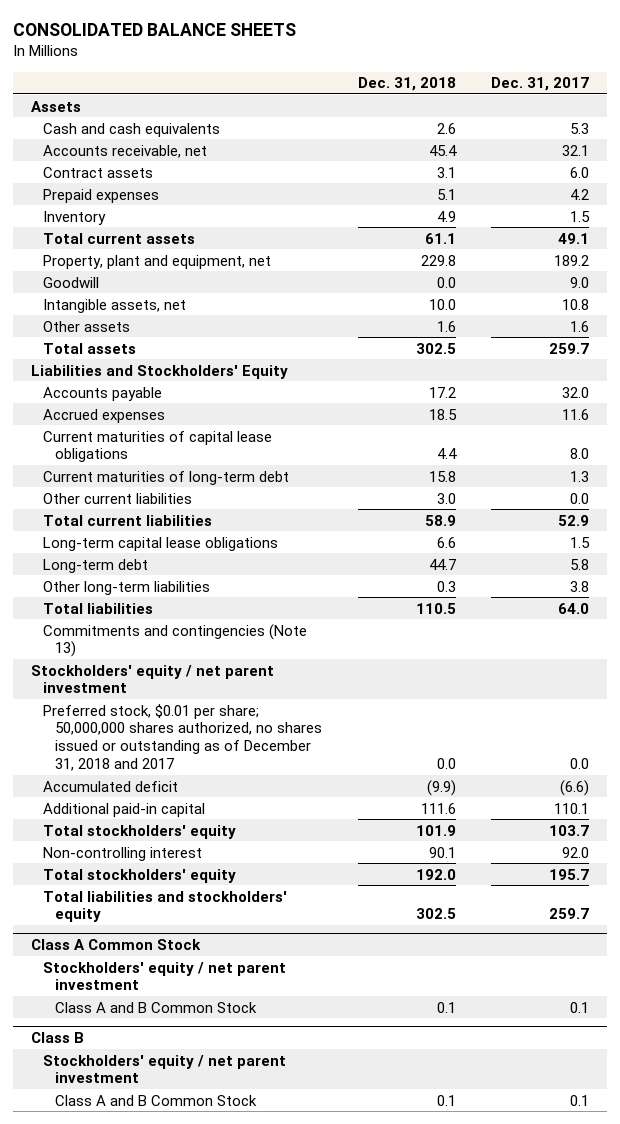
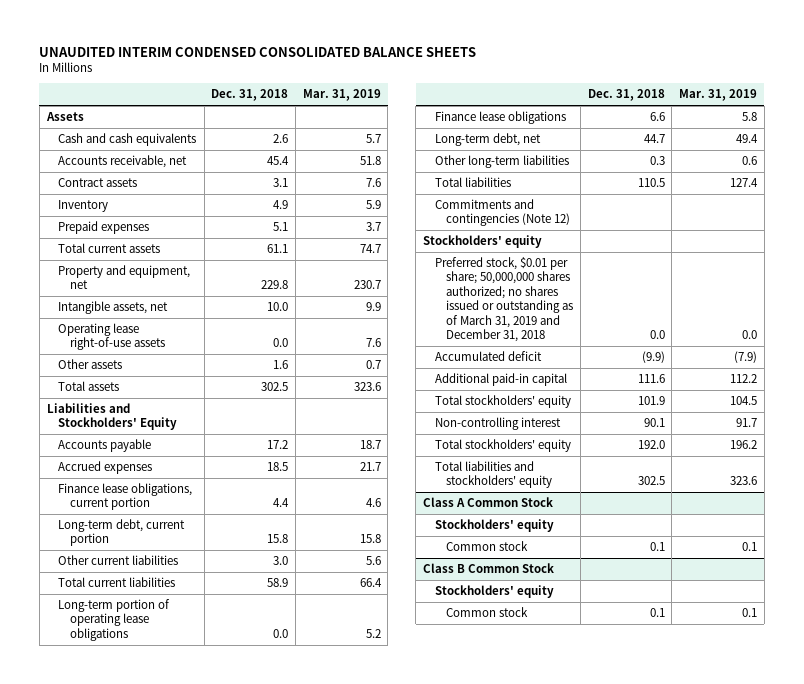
- CONSOLIDATED BALANCE SHEETS
+ UNAUDITED INTERIM CONDENSED CONSOLIDATED BALANCE SHEETS
- | Dec. 31, 2018 | Dec. 31, 2017
+ | Dec. 31, 2018 | Mar. 31, 2019
moved down: Prepaid expenses | 5.1 | 3.7
- Property, plant and equipment, net | 229.8 | 189.2
- Goodwill | 0.0 | 9.0
+ Property and equipment, net | 229.8 | 230.7
+ Operating lease right-of-use assets | 0.0 | 7.6
- Current maturities of capital lease obligations | 4.4 | 8.0
- Current maturities of long-term debt | 15.8 | 1.3
+ Finance lease obligations, current portion | 4.4 | 4.6
+ Long-term debt, current portion | 15.8 | 15.8
- Long-term capital lease obligations | 6.6 | 1.5
- Long-term debt | 44.7 | 5.8
+ Long-term portion of operating lease obligations | 0.0 | 5.2
+ Finance lease obligations | 6.6 | 5.8
+ Long-term debt, net | 44.7 | 49.4
- Commitments and contingencies (Note 13)
- Stockholders' equity / net parent investment
- Preferred stock, $0.01 per share; 50,000,000 shares authorized, no shares issued or outstanding as of December 31, 2018 and 2017 | 0.0 | 0.0
+ Commitments and contingencies (Note 12)
+ Stockholders' equity
+ Preferred stock, $0.01 per share; 50,000,000 shares authorized; no shares issued or outstanding as of March 31, 2019 and December 31, 2018 | 0.0 | 0.0
@ Class A Common Stock
- Stockholders' equity / net parent investment
- Class A and B Common Stock | 0.1 | 0.1
- Class B
- Stockholders' equity / net parent investment
- Class A and B Common Stock | 0.1 | 0.1
@ Class A Common Stock
+ Stockholders' equity
+ Common stock | 0.1 | 0.1
+ Class B Common Stock
+ Stockholders' equity
+ Common stock | 0.1 | 0.1

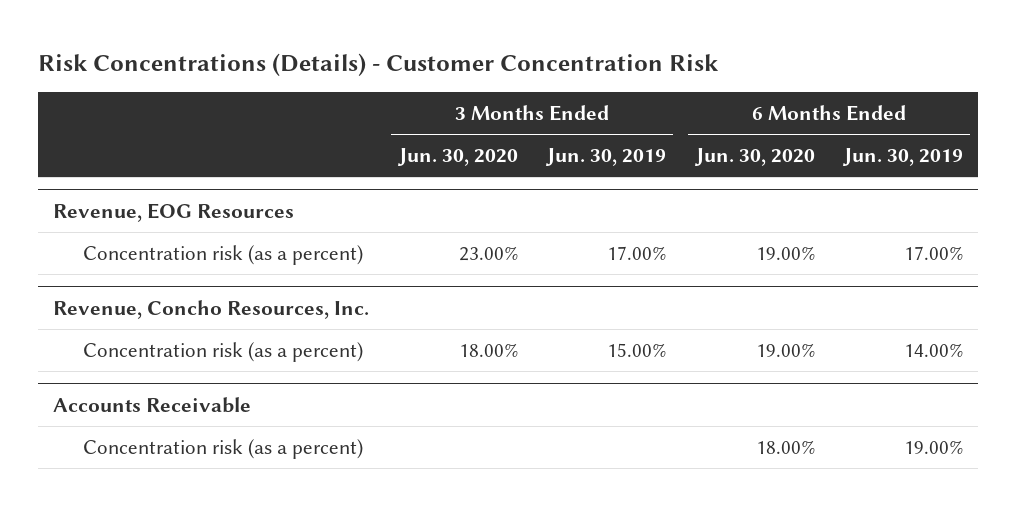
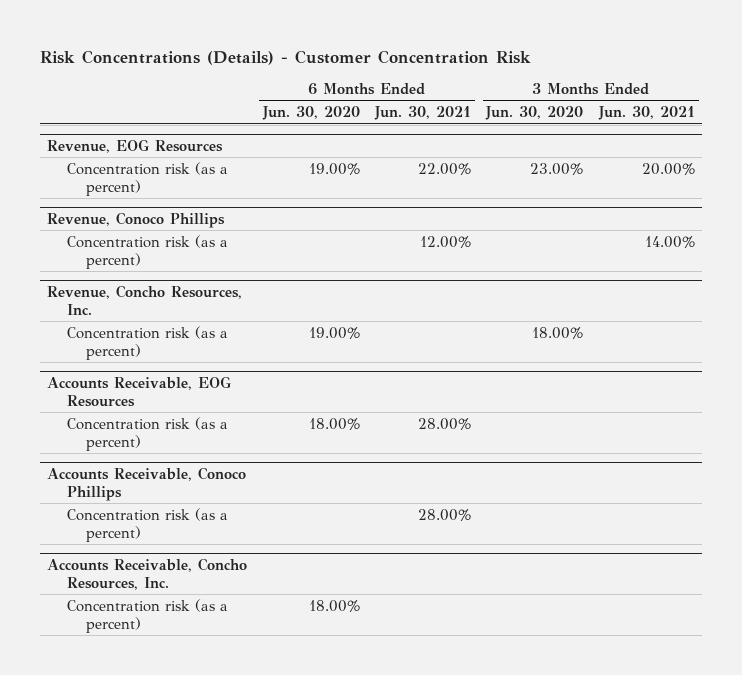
- | 3 Months Ended Jun. 30, 2020 | 3 Months Ended Jun. 30, 2019 | 6 Months Ended Jun. 30, 2020 | 6 Months Ended Jun. 30, 2019
+ | 6 Months Ended Jun. 30, 2020 | 6 Months Ended Jun. 30, 2021 | 3 Months Ended Jun. 30, 2020 | 3 Months Ended Jun. 30, 2021
+ Revenue, Conoco Phillips
+ Concentration risk (as a percent) | | 12.00% | | 14.00%
- Accounts Receivable
+ Accounts Receivable, EOG Resources
+ Accounts Receivable, Conoco Phillips
+ Concentration risk (as a percent) | | 28.00% | |
+ Accounts Receivable, Concho Resources, Inc.
+ Concentration risk (as a percent) | 18.00% | | |

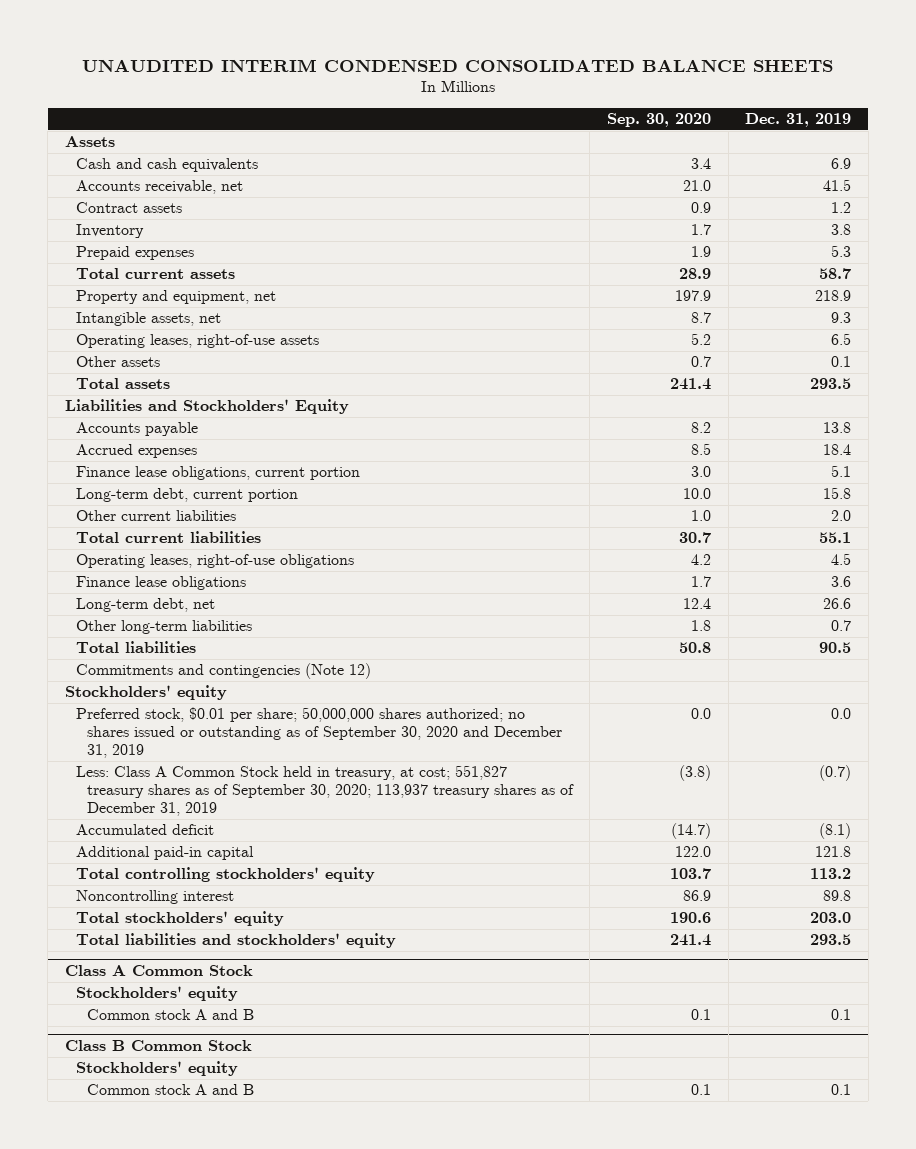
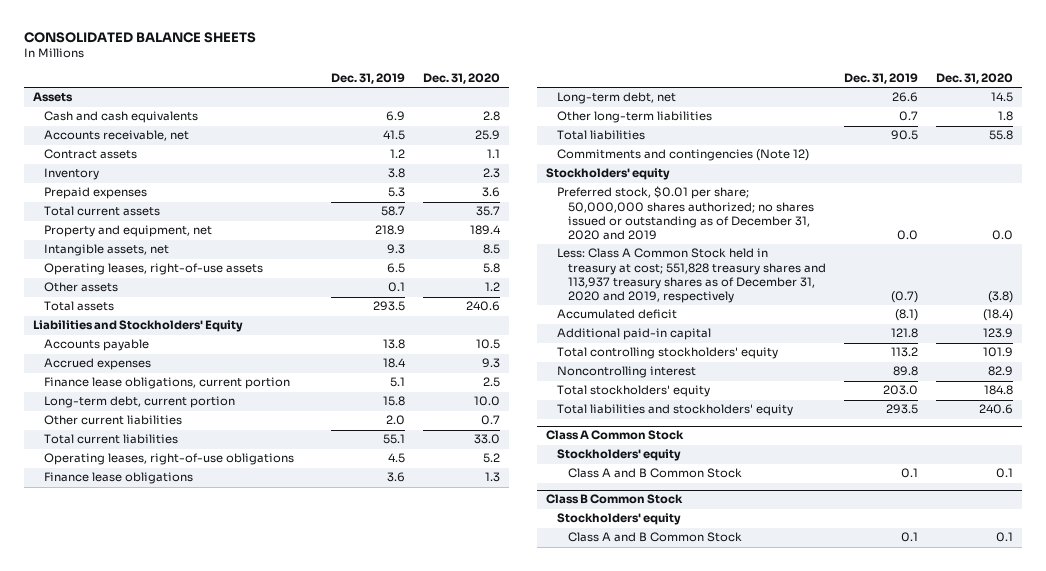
- UNAUDITED INTERIM CONDENSED CONSOLIDATED BALANCE SHEETS
+ CONSOLIDATED BALANCE SHEETS
- | Sep. 30, 2020 | Dec. 31, 2019
+ | Dec. 31, 2019 | Dec. 31, 2020
- Preferred stock, $0.01 per share; 50,000,000 shares authorized; no shares issued or outstanding as of September 30, 2020 and December 31, 2019 | 0.0 | 0.0
- Less: Class A Common Stock held in treasury, at cost; 551,827 treasury shares as of September 30, 2020; 113,937 treasury shares as of December 31, 2019 | (3.8) | (0.7)
+ Preferred stock, $0.01 per share; 50,000,000 shares authorized; no shares issued or outstanding as of December 31, 2020 and 2019 | 0.0 | 0.0
+ Less: Class A Common Stock held in treasury at cost; 551,828 treasury shares and 113,937 treasury shares as of December 31, 2020 and 2019, respectively | (0.7) | (3.8)
@ Class A Common Stock
- Common stock A and B | 0.1 | 0.1
+ Class A and B Common Stock | 0.1 | 0.1
@ Class B Common Stock
- Common stock A and B | 0.1 | 0.1
+ Class A and B Common Stock | 0.1 | 0.1

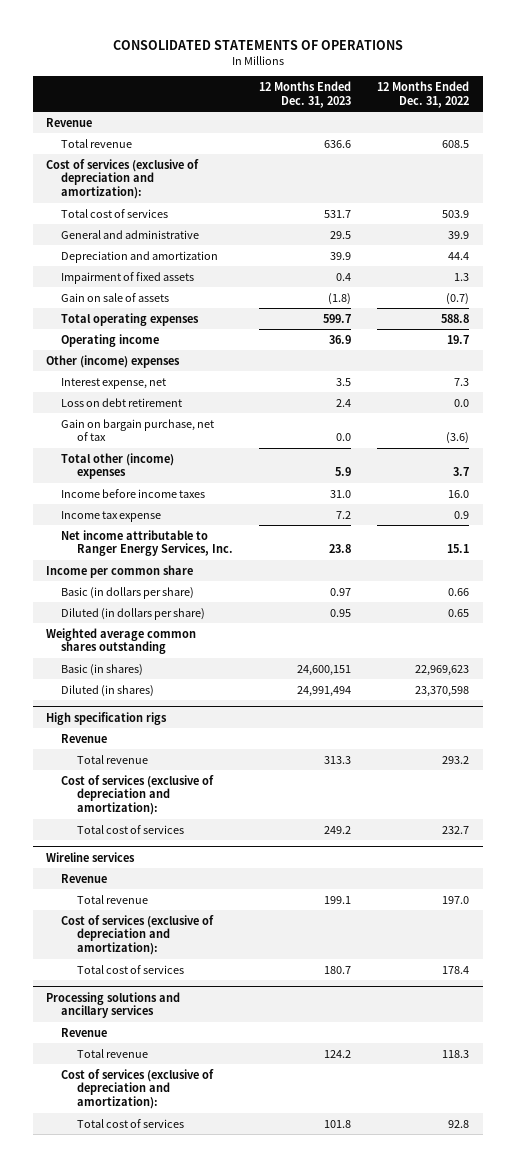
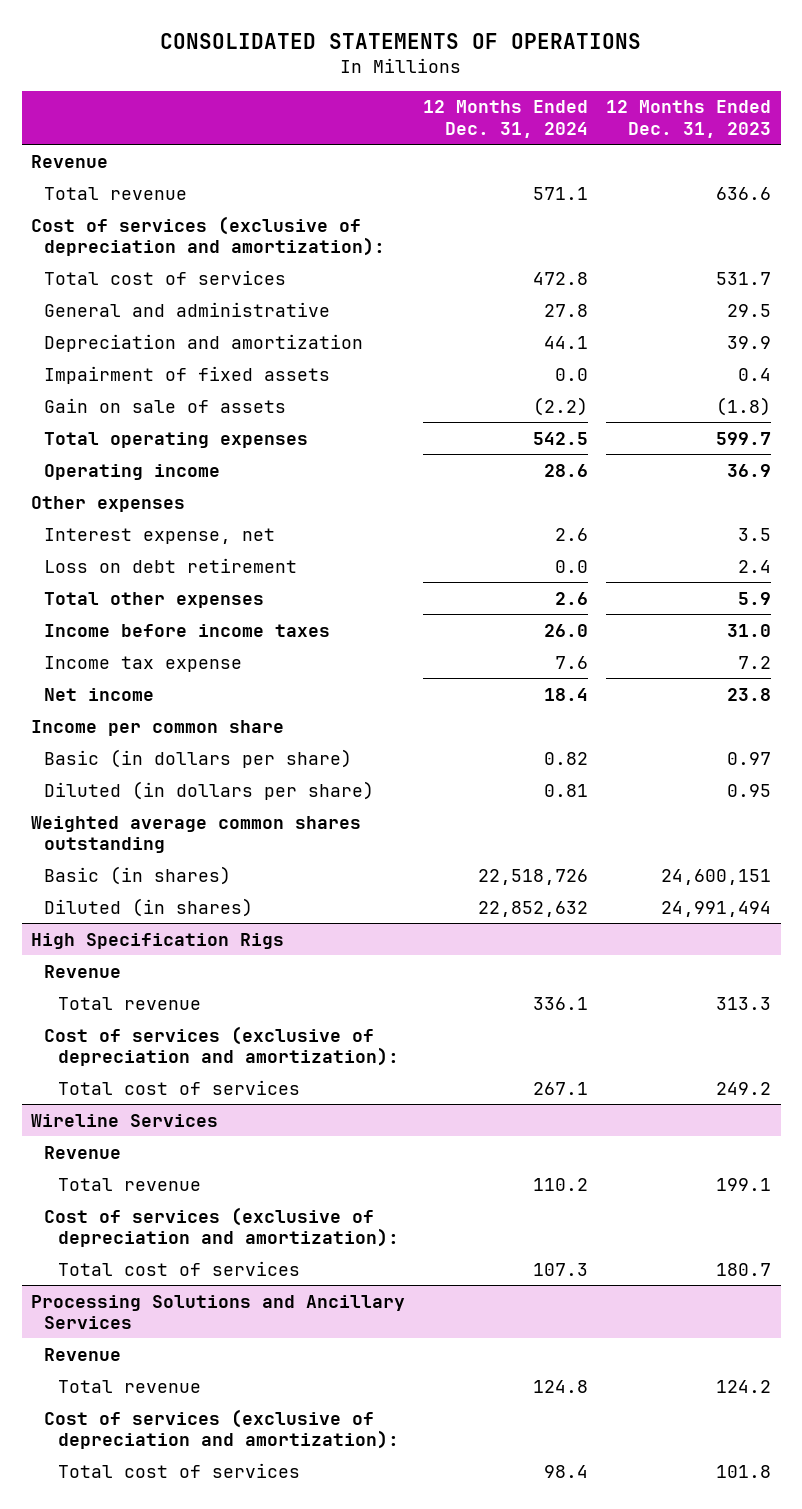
- | 12 Months Ended Dec. 31, 2023 | 12 Months Ended Dec. 31, 2022
+ | 12 Months Ended Dec. 31, 2024 | 12 Months Ended Dec. 31, 2023
- Other (income) expenses
+ Other expenses
- Gain on bargain purchase, net of tax | 0.0 | (3.6)
- Total other (income) expenses | 5.9 | 3.7
+ Total other expenses | 2.6 | 5.9
- Net income attributable to Ranger Energy Services, Inc. | 23.8 | 15.1
+ Net income | 18.4 | 23.8
- High specification rigs
+ High Specification Rigs
- Wireline services
+ Wireline Services
- Processing solutions and ancillary services
+ Processing Solutions and Ancillary Services

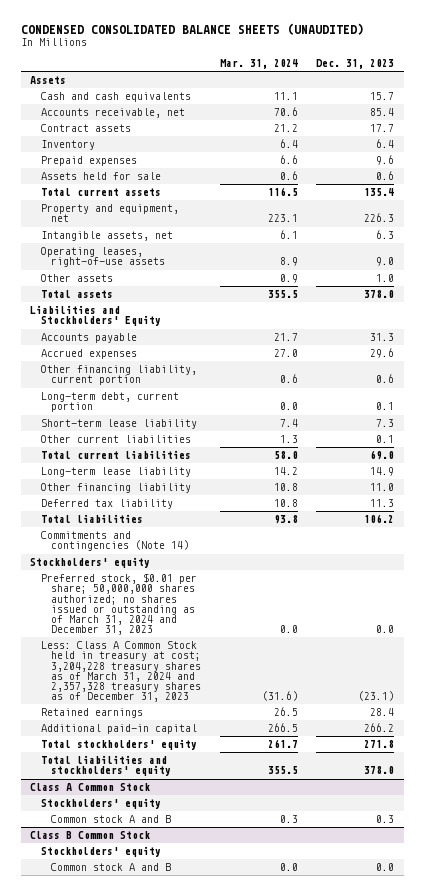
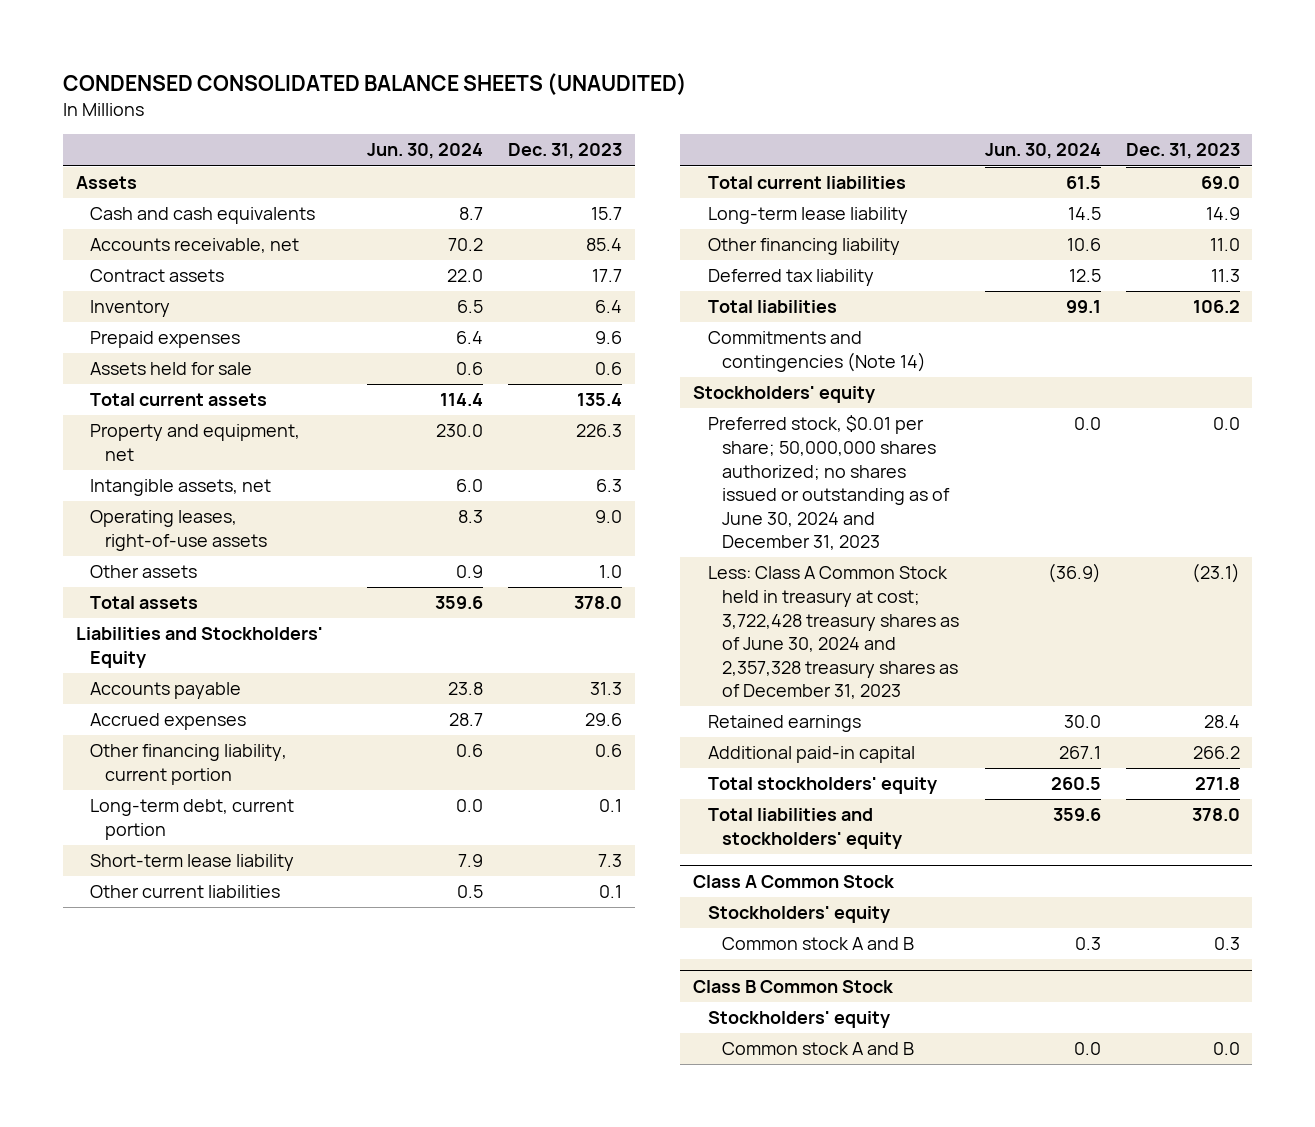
- | Mar. 31, 2024 | Dec. 31, 2023
+ | Jun. 30, 2024 | Dec. 31, 2023
- Preferred stock, $0.01 per share; 50,000,000 shares authorized; no shares issued or outstanding as of March 31, 2024 and December 31, 2023 | 0.0 | 0.0
- Less: Class A Common Stock held in treasury at cost; 3,204,228 treasury shares as of March 31, 2024 and 2,357,328 treasury shares as of December 31, 2023 | (31.6) | (23.1)
+ Preferred stock, $0.01 per share; 50,000,000 shares authorized; no shares issued or outstanding as of June 30, 2024 and December 31, 2023 | 0.0 | 0.0
+ Less: Class A Common Stock held in treasury at cost; 3,722,428 treasury shares as of June 30, 2024 and 2,357,328 treasury shares as of December 31, 2023 | (36.9) | (23.1)

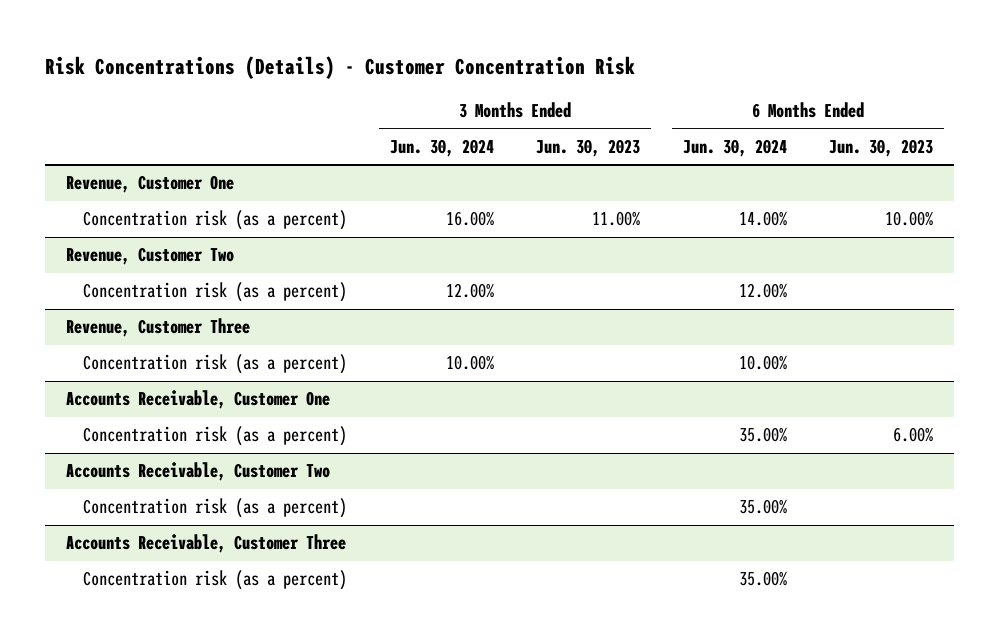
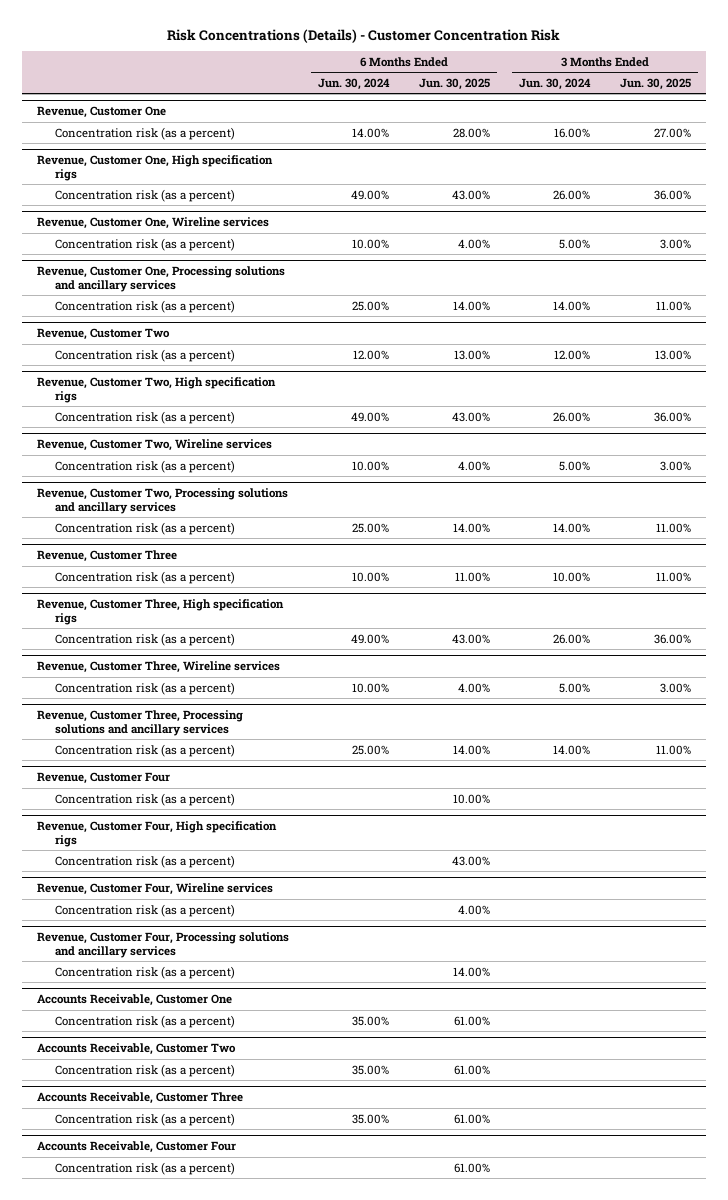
- | 3 Months Ended Jun. 30, 2024 | 3 Months Ended Jun. 30, 2023 | 6 Months Ended Jun. 30, 2024 | 6 Months Ended Jun. 30, 2023
+ | 6 Months Ended Jun. 30, 2024 | 6 Months Ended Jun. 30, 2025 | 3 Months Ended Jun. 30, 2024 | 3 Months Ended Jun. 30, 2025
+ Revenue, Customer One, High specification rigs
+ Concentration risk (as a percent) | 49.00% | 43.00% | 26.00% | 36.00%
+ Revenue, Customer One, Wireline services
+ Concentration risk (as a percent) | 10.00% | 4.00% | 5.00% | 3.00%
+ Revenue, Customer One, Processing solutions and ancillary services
+ Concentration risk (as a percent) | 25.00% | 14.00% | 14.00% | 11.00%
+ Revenue, Customer Two, High specification rigs
+ Concentration risk (as a percent) | 49.00% | 43.00% | 26.00% | 36.00%
+ Revenue, Customer Two, Wireline services
+ Concentration risk (as a percent) | 10.00% | 4.00% | 5.00% | 3.00%
+ Revenue, Customer Two, Processing solutions and ancillary services
+ Concentration risk (as a percent) | 25.00% | 14.00% | 14.00% | 11.00%
+ Revenue, Customer Three, High specification rigs
+ Concentration risk (as a percent) | 49.00% | 43.00% | 26.00% | 36.00%
+ Revenue, Customer Three, Wireline services
+ Concentration risk (as a percent) | 10.00% | 4.00% | 5.00% | 3.00%
+ Revenue, Customer Three, Processing solutions and ancillary services
+ Concentration risk (as a percent) | 25.00% | 14.00% | 14.00% | 11.00%
+ Revenue, Customer Four
+ Concentration risk (as a percent) | | 10.00% | |
+ Revenue, Customer Four, High specification rigs
+ Concentration risk (as a percent) | | 43.00% | |
+ Revenue, Customer Four, Wireline services
+ Concentration risk (as a percent) | | 4.00% | |
+ Revenue, Customer Four, Processing solutions and ancillary services
+ Concentration risk (as a percent) | | 14.00% | |
+ Accounts Receivable, Customer Four
+ Concentration risk (as a percent) | | 61.00% | |

